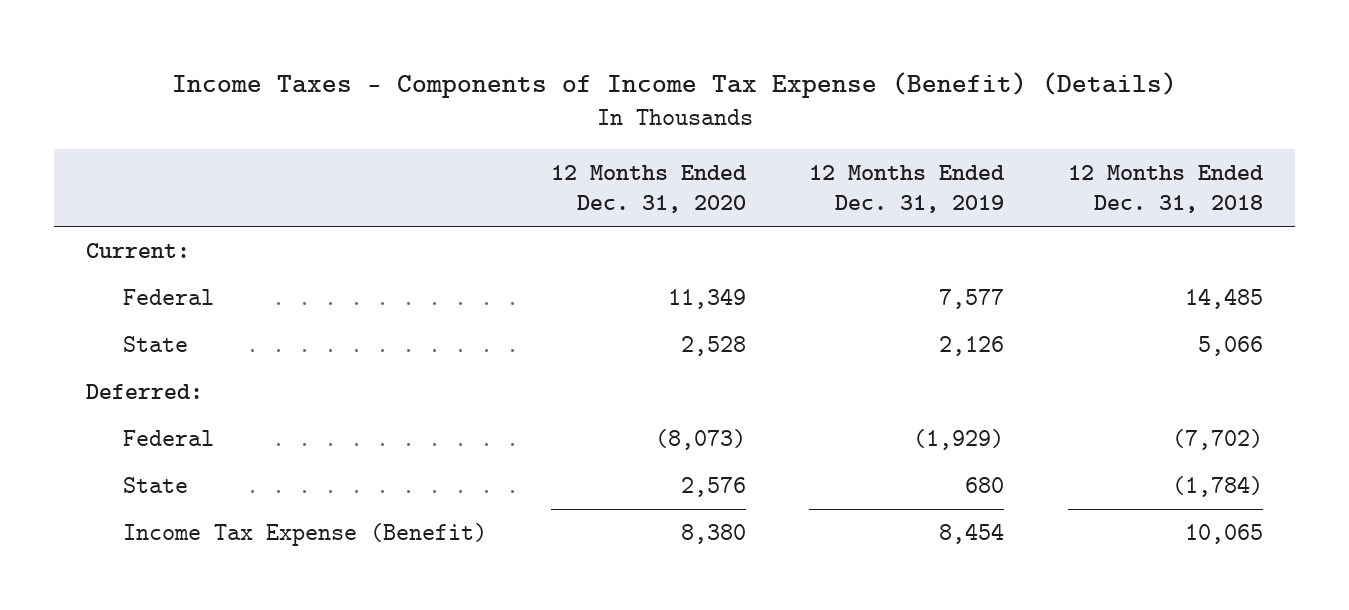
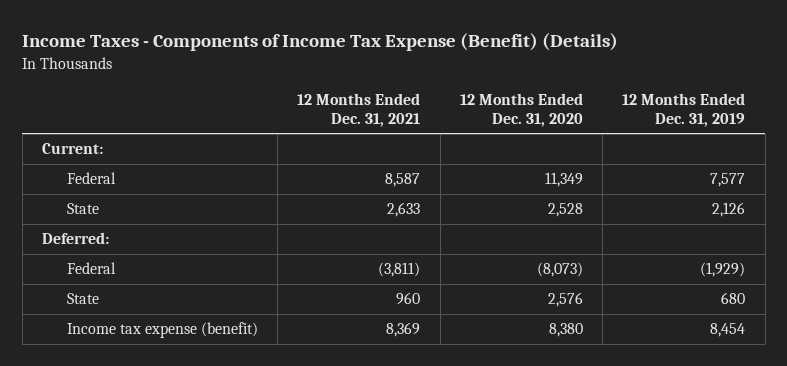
- | 12 Months Ended Dec. 31, 2020 | 12 Months Ended Dec. 31, 2019 | 12 Months Ended Dec. 31, 2018
+ | 12 Months Ended Dec. 31, 2021 | 12 Months Ended Dec. 31, 2020 | 12 Months Ended Dec. 31, 2019
- Income Tax Expense (Benefit) | 8,380 | 8,454 | 10,065
+ Income tax expense (benefit) | 8,369 | 8,380 | 8,454

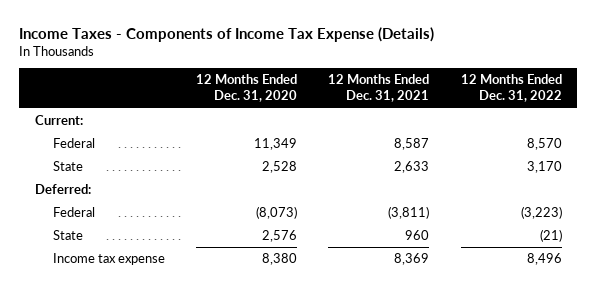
- Income Taxes - Components of Income Tax Expense (Benefit) (Details)
+ Income Taxes - Components of Income Tax Expense (Details)
- | 12 Months Ended Dec. 31, 2021 | 12 Months Ended Dec. 31, 2020 | 12 Months Ended Dec. 31, 2019
+ | 12 Months Ended Dec. 31, 2020 | 12 Months Ended Dec. 31, 2021 | 12 Months Ended Dec. 31, 2022
- Income tax expense (benefit) | 8,369 | 8,380 | 8,454
+ Income tax expense | 8,380 | 8,369 | 8,496

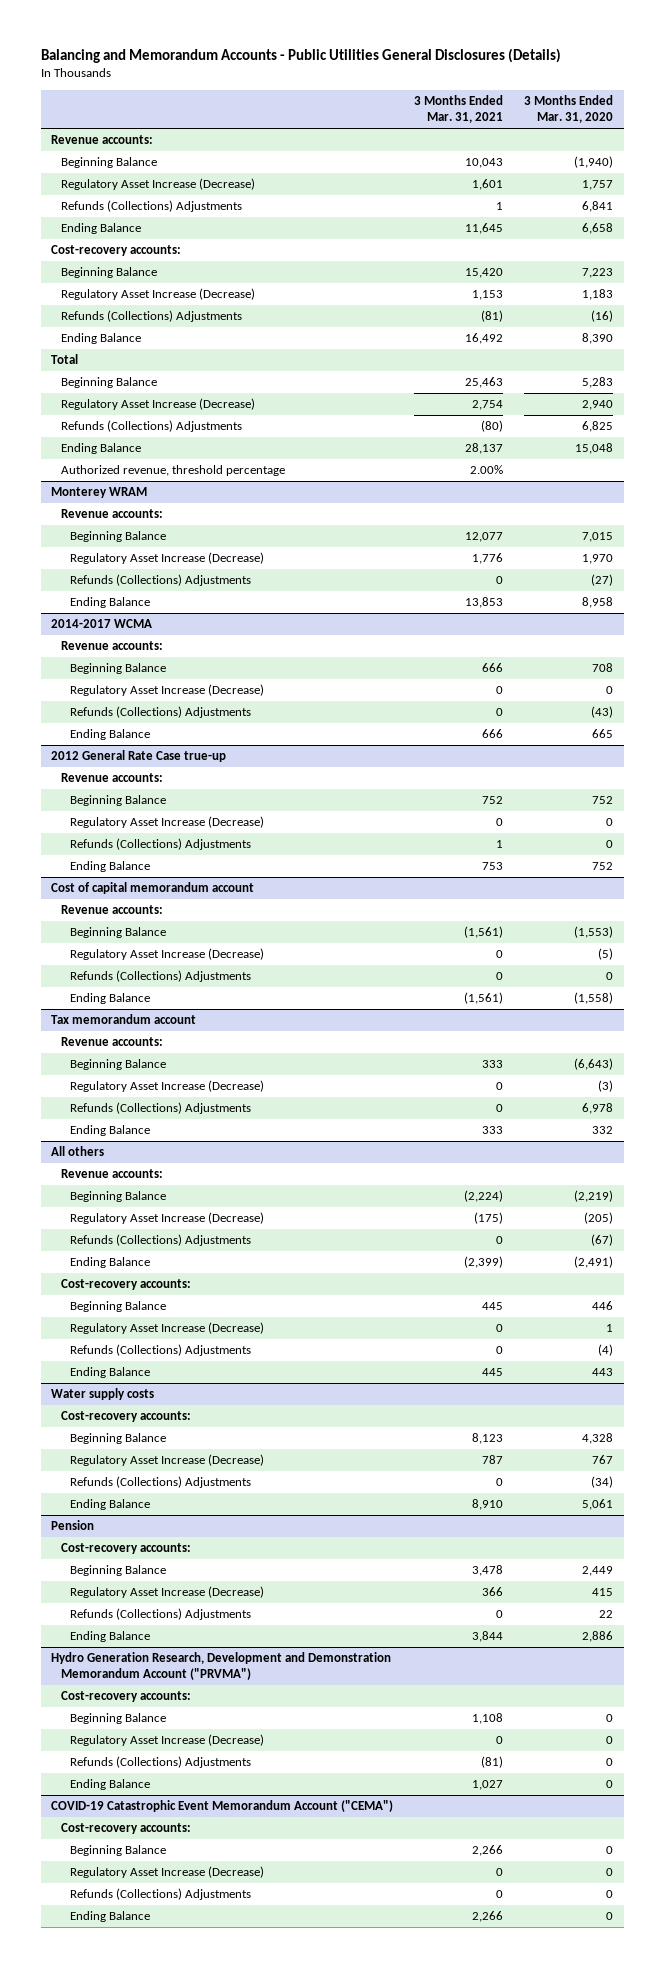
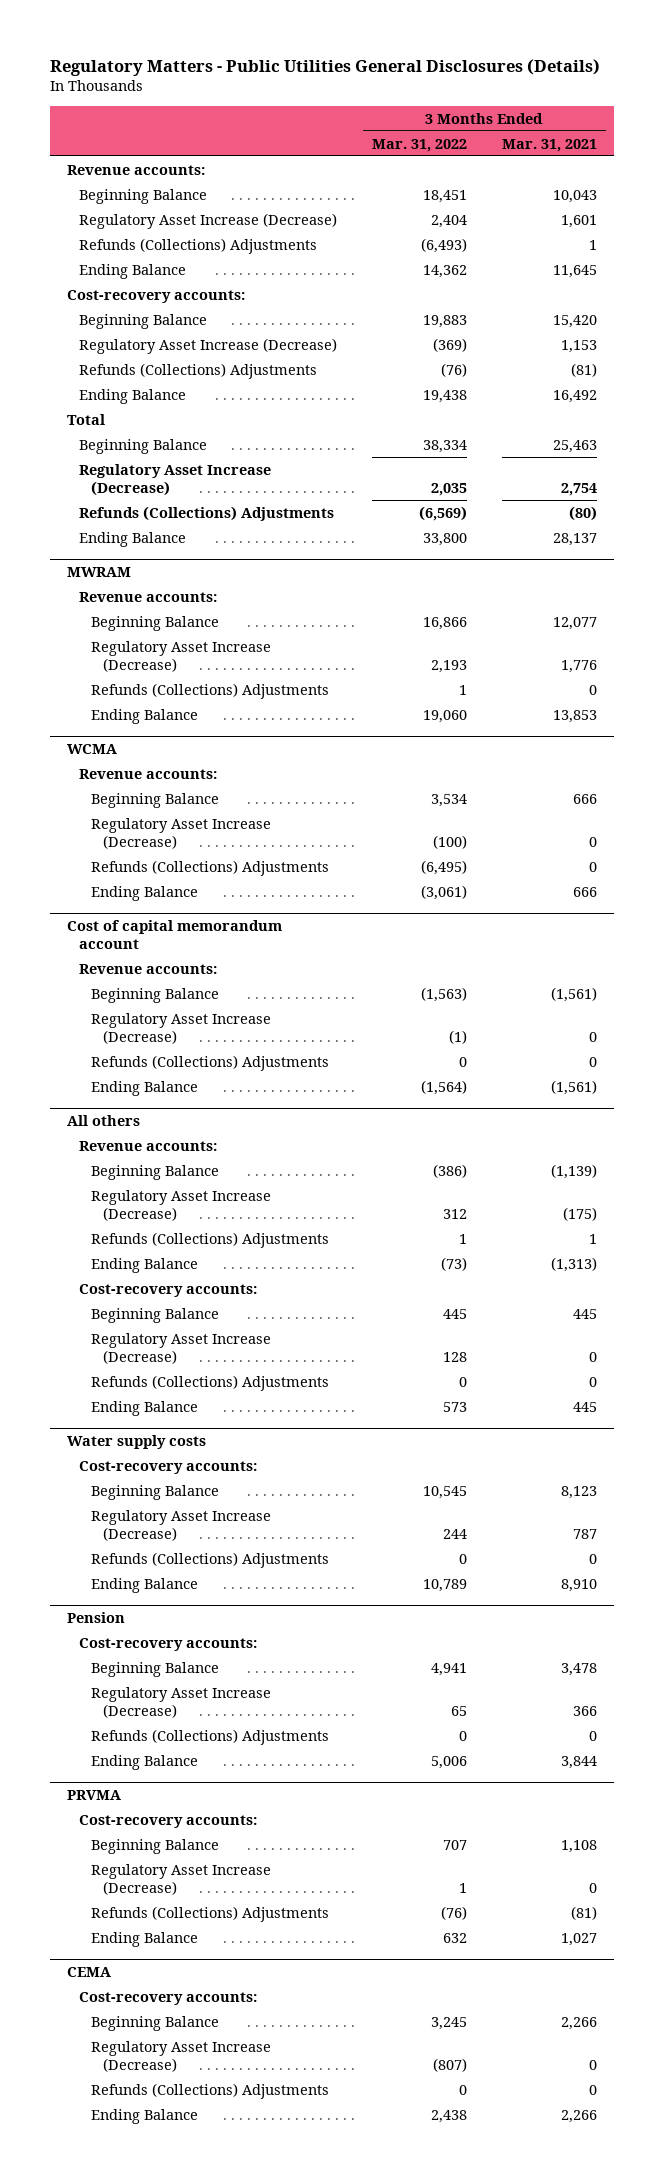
- Balancing and Memorandum Accounts - Public Utilities General Disclosures (Details)
+ Regulatory Matters - Public Utilities General Disclosures (Details)
- | 3 Months Ended Mar. 31, 2021 | 3 Months Ended Mar. 31, 2020
+ | 3 Months Ended Mar. 31, 2022 | 3 Months Ended Mar. 31, 2021
- Authorized revenue, threshold percentage | 2.00% |
- Monterey WRAM
+ MWRAM
- 2014-2017 WCMA
+ WCMA
- 2012 General Rate Case true-up
- Revenue accounts:
- Beginning Balance | 752 | 752
- Regulatory Asset Increase (Decrease) | 0 | 0
- Refunds (Collections) Adjustments | 1 | 0
- Ending Balance | 753 | 752
- Tax memorandum account
- Revenue accounts:
- Beginning Balance | 333 | (6,643)
- Regulatory Asset Increase (Decrease) | 0 | (3)
- Refunds (Collections) Adjustments | 0 | 6,978
- Ending Balance | 333 | 332
@ All others
- Beginning Balance | (2,224) | (2,219)
+ Beginning Balance | (386) | (1,139)
- Refunds (Collections) Adjustments | 0 | (67)
- Ending Balance | (2,399) | (2,491)
+ Refunds (Collections) Adjustments | 1 | 1
+ Ending Balance | (73) | (1,313)
- Hydro Generation Research, Development and Demonstration Memorandum Account ("PRVMA")
+ PRVMA
- COVID-19 Catastrophic Event Memorandum Account ("CEMA")
+ CEMA

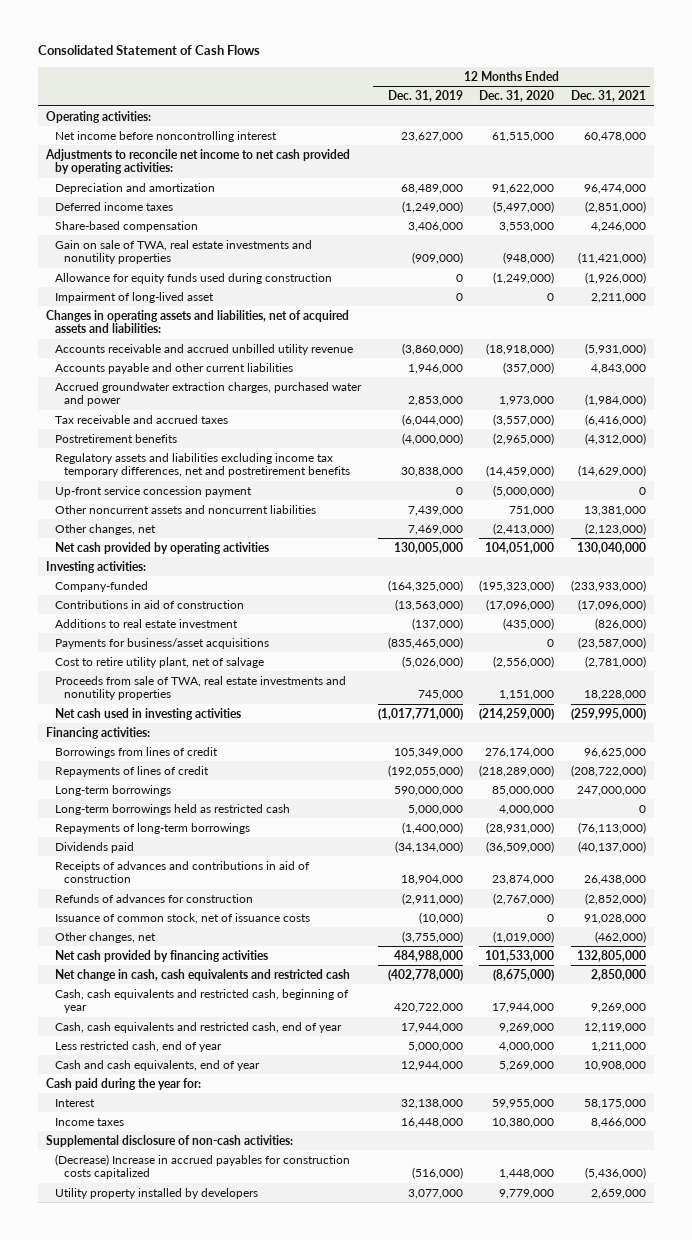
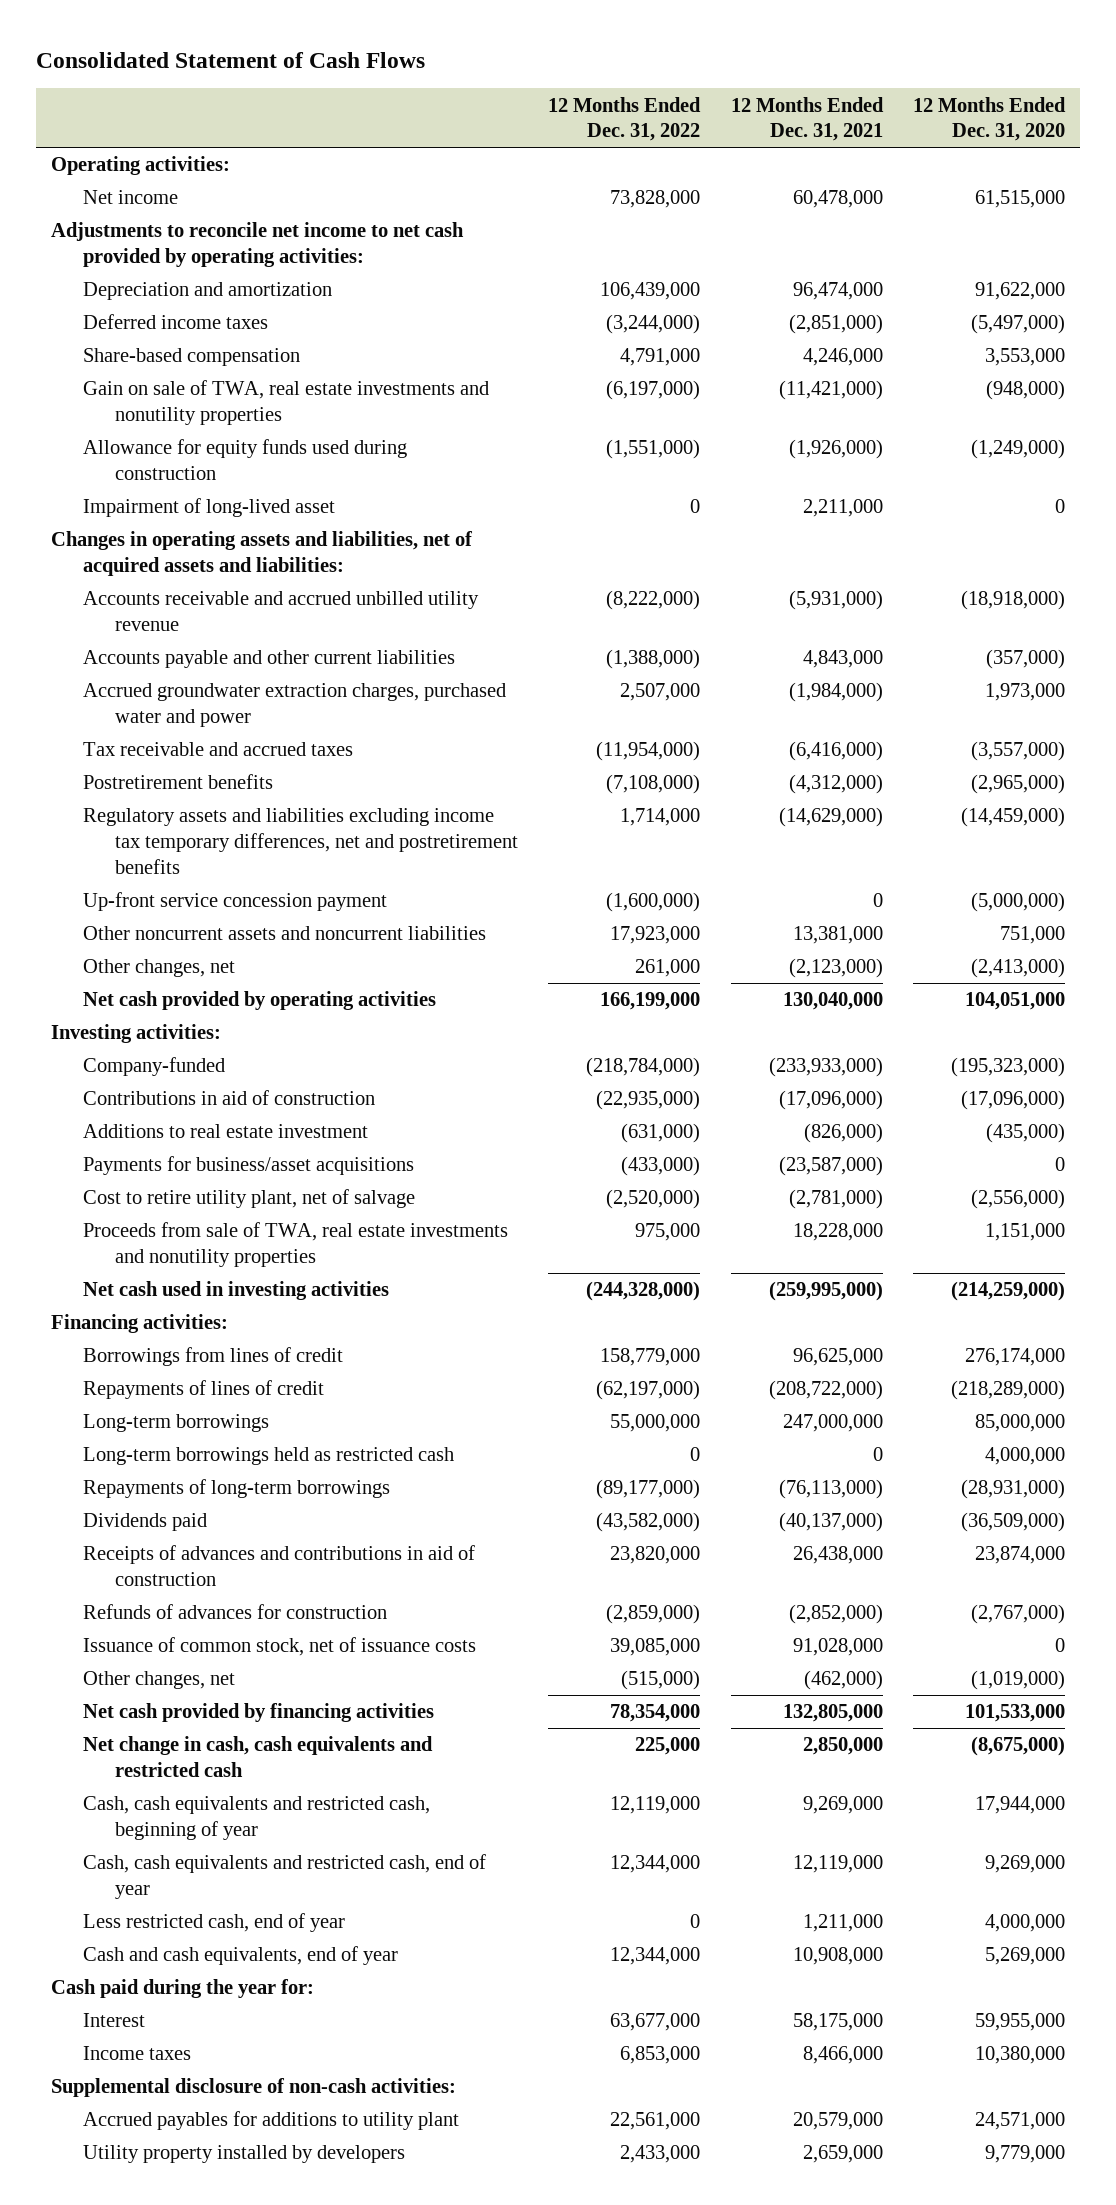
- | 12 Months Ended Dec. 31, 2019 | 12 Months Ended Dec. 31, 2020 | 12 Months Ended Dec. 31, 2021
+ | 12 Months Ended Dec. 31, 2022 | 12 Months Ended Dec. 31, 2021 | 12 Months Ended Dec. 31, 2020
- Net income before noncontrolling interest | 23,627,000 | 61,515,000 | 60,478,000
+ Net income | 73,828,000 | 60,478,000 | 61,515,000
- (Decrease) Increase in accrued payables for construction costs capitalized | (516,000) | 1,448,000 | (5,436,000)
+ Accrued payables for additions to utility plant | 22,561,000 | 20,579,000 | 24,571,000

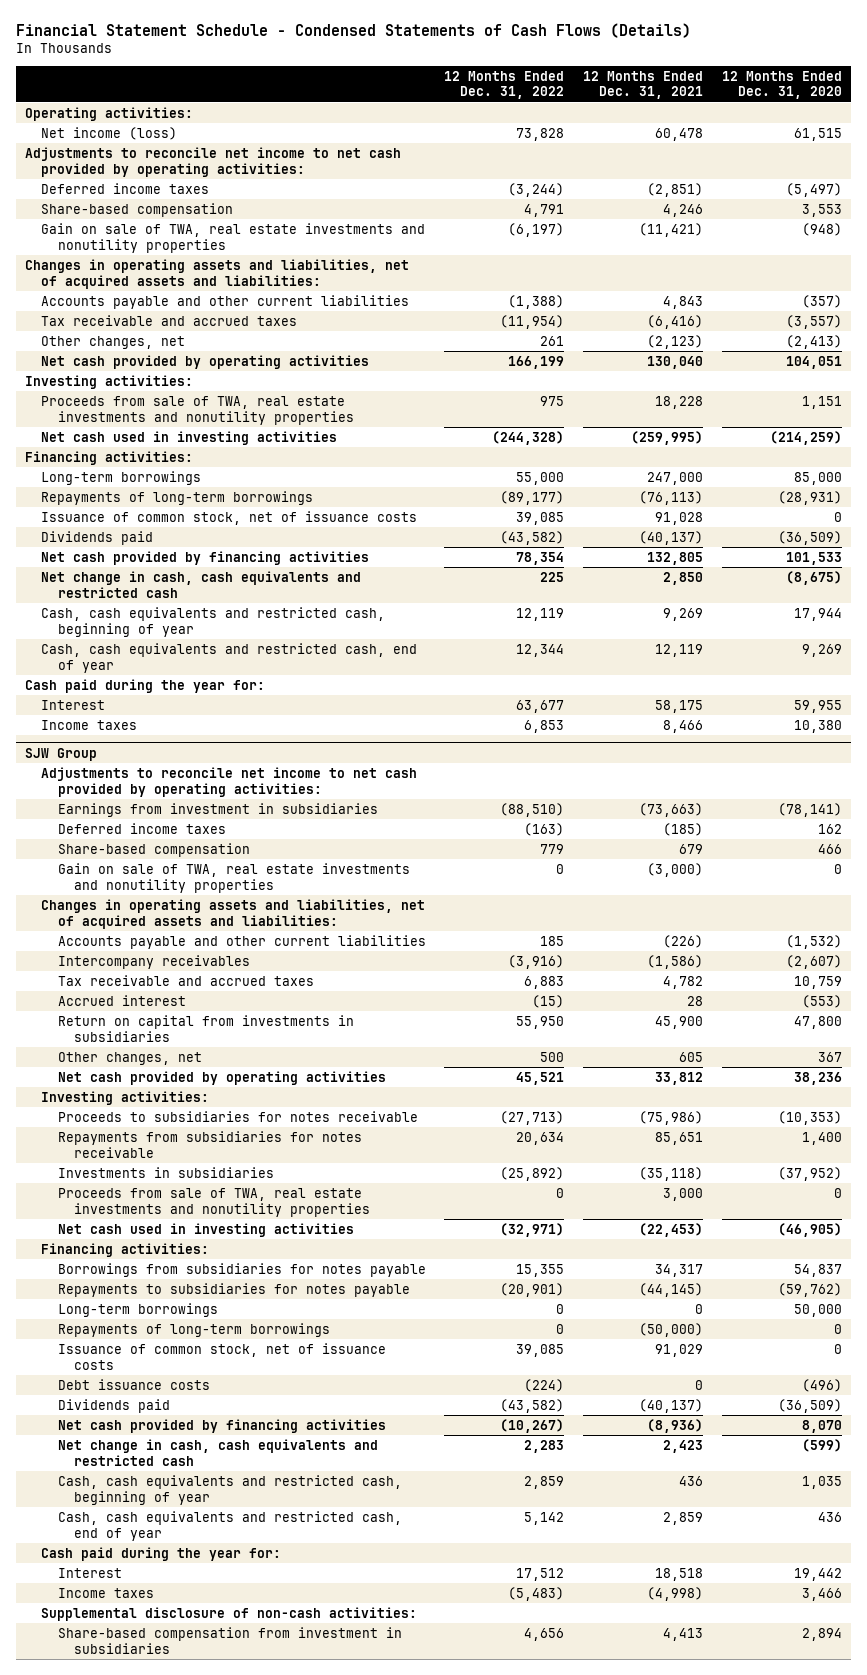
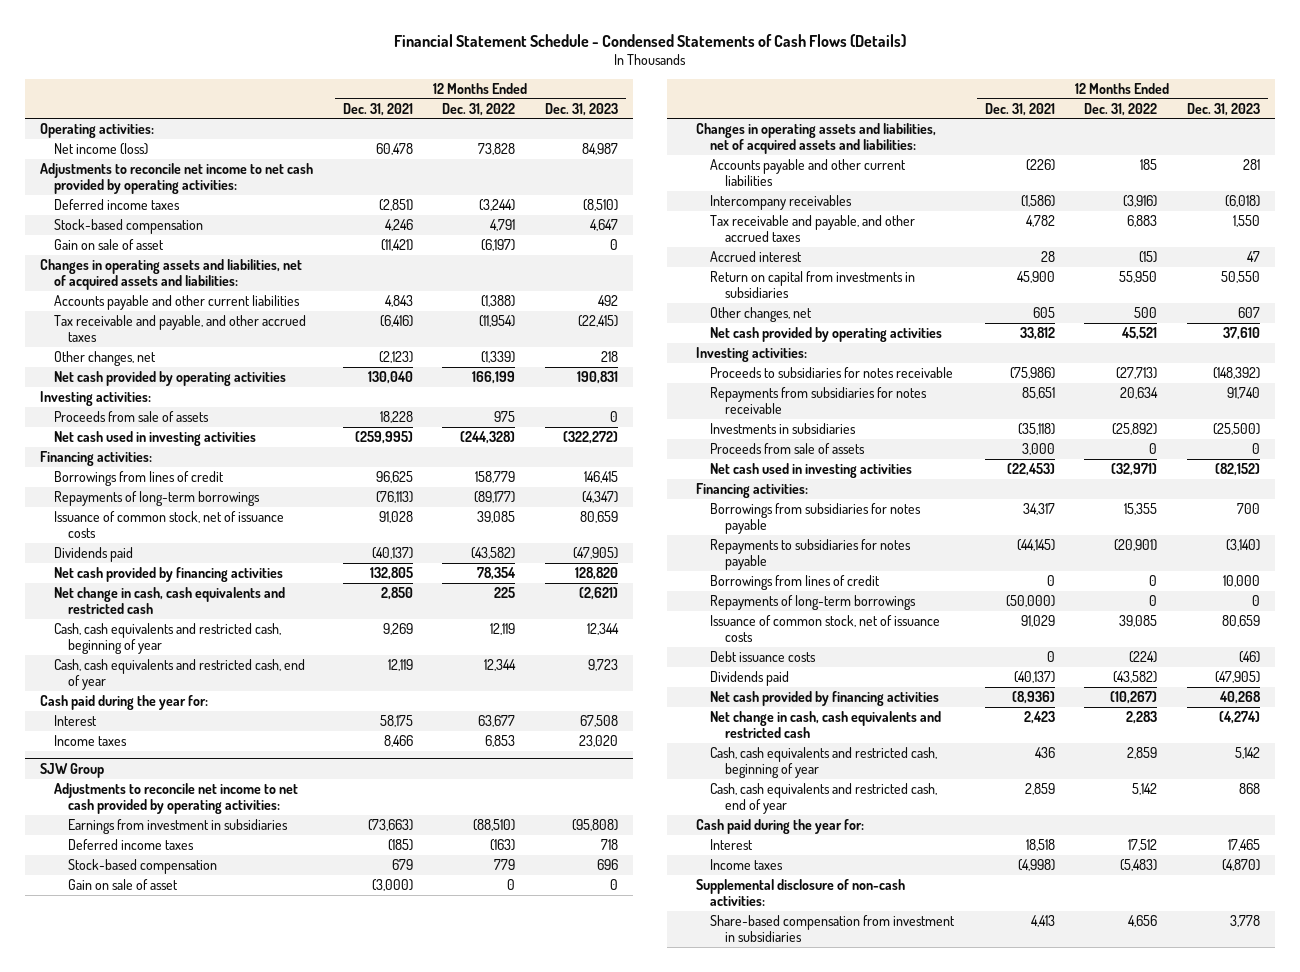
- | 12 Months Ended Dec. 31, 2022 | 12 Months Ended Dec. 31, 2021 | 12 Months Ended Dec. 31, 2020
+ | 12 Months Ended Dec. 31, 2021 | 12 Months Ended Dec. 31, 2022 | 12 Months Ended Dec. 31, 2023
- Share-based compensation | 4,791 | 4,246 | 3,553
- Gain on sale of TWA, real estate investments and nonutility properties | (6,197) | (11,421) | (948)
+ Stock-based compensation | 4,246 | 4,791 | 4,647
+ Gain on sale of asset | (11,421) | (6,197) | 0
- Tax receivable and accrued taxes | (11,954) | (6,416) | (3,557)
- Other changes, net | 261 | (2,123) | (2,413)
+ Tax receivable and payable, and other accrued taxes | (6,416) | (11,954) | (22,415)
+ Other changes, net | (2,123) | (1,339) | 218
- Proceeds from sale of TWA, real estate investments and nonutility properties | 975 | 18,228 | 1,151
+ Proceeds from sale of assets | 18,228 | 975 | 0
- Long-term borrowings | 55,000 | 247,000 | 85,000
+ Borrowings from lines of credit | 96,625 | 158,779 | 146,415
@ SJW Group
- Share-based compensation | 779 | 679 | 466
- Gain on sale of TWA, real estate investments and nonutility properties | 0 | (3,000) | 0
+ Stock-based compensation | 679 | 779 | 696
+ Gain on sale of asset | (3,000) | 0 | 0
- Tax receivable and accrued taxes | 6,883 | 4,782 | 10,759
+ Tax receivable and payable, and other accrued taxes | 4,782 | 6,883 | 1,550
- Proceeds from sale of TWA, real estate investments and nonutility properties | 0 | 3,000 | 0
+ Proceeds from sale of assets | 3,000 | 0 | 0
- Long-term borrowings | 0 | 0 | 50,000
+ Borrowings from lines of credit | 0 | 0 | 10,000

